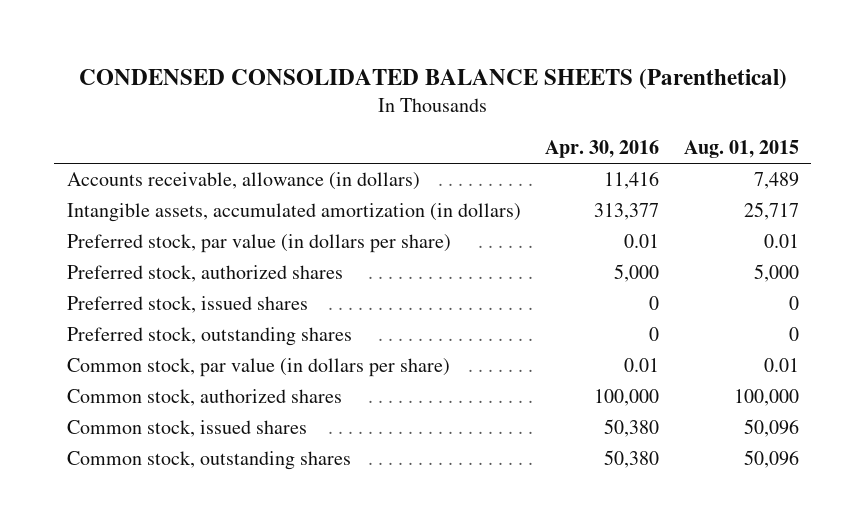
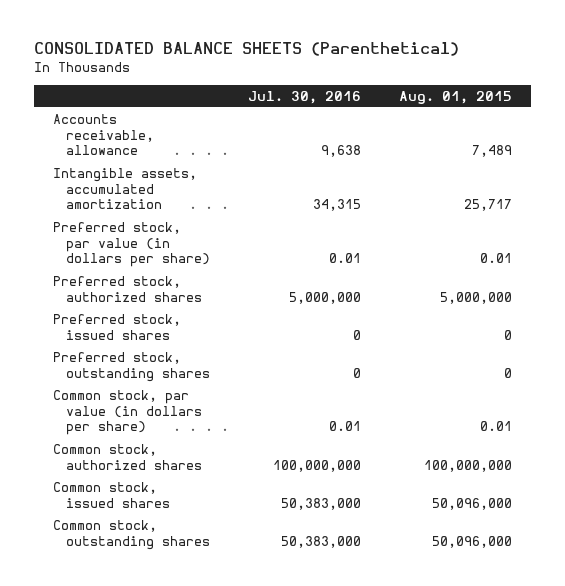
- CONDENSED CONSOLIDATED BALANCE SHEETS (Parenthetical)
+ CONSOLIDATED BALANCE SHEETS (Parenthetical)
- | Apr. 30, 2016 | Aug. 01, 2015
+ | Jul. 30, 2016 | Aug. 01, 2015
- Accounts receivable, allowance (in dollars) | 11,416 | 7,489
- Intangible assets, accumulated amortization (in dollars) | 313,377 | 25,717
+ Accounts receivable, allowance | 9,638 | 7,489
+ Intangible assets, accumulated amortization | 34,315 | 25,717
- Preferred stock, authorized shares | 5,000 | 5,000
+ Preferred stock, authorized shares | 5,000,000 | 5,000,000
- Common stock, authorized shares | 100,000 | 100,000
- Common stock, issued shares | 50,380 | 50,096
- Common stock, outstanding shares | 50,380 | 50,096
+ Common stock, authorized shares | 100,000,000 | 100,000,000
+ Common stock, issued shares | 50,383,000 | 50,096,000
+ Common stock, outstanding shares | 50,383,000 | 50,096,000

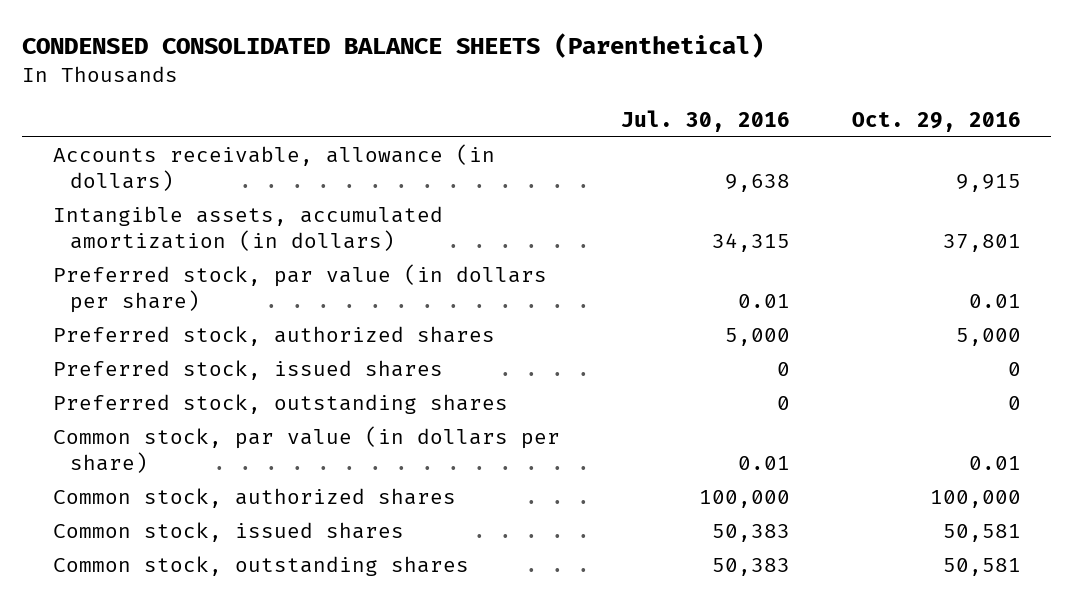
- CONSOLIDATED BALANCE SHEETS (Parenthetical)
+ CONDENSED CONSOLIDATED BALANCE SHEETS (Parenthetical)
- | Jul. 30, 2016 | Aug. 01, 2015
+ | Jul. 30, 2016 | Oct. 29, 2016
- Accounts receivable, allowance | 9,638 | 7,489
- Intangible assets, accumulated amortization | 34,315 | 25,717
+ Accounts receivable, allowance (in dollars) | 9,638 | 9,915
+ Intangible assets, accumulated amortization (in dollars) | 34,315 | 37,801
- Preferred stock, authorized shares | 5,000,000 | 5,000,000
+ Preferred stock, authorized shares | 5,000 | 5,000
- Common stock, authorized shares | 100,000,000 | 100,000,000
- Common stock, issued shares | 50,383,000 | 50,096,000
- Common stock, outstanding shares | 50,383,000 | 50,096,000
+ Common stock, authorized shares | 100,000 | 100,000
+ Common stock, issued shares | 50,383 | 50,581
+ Common stock, outstanding shares | 50,383 | 50,581

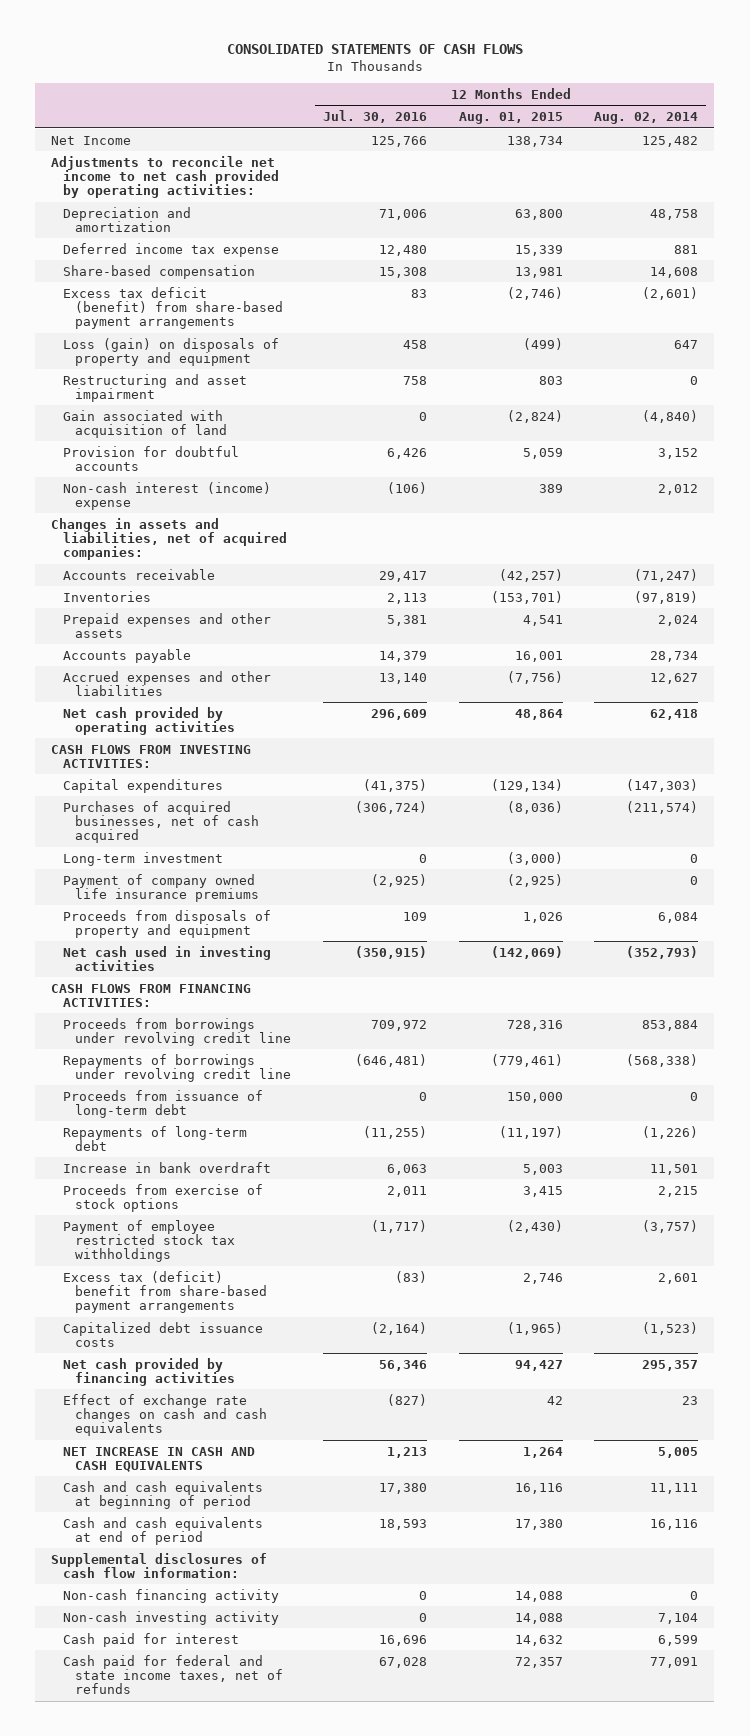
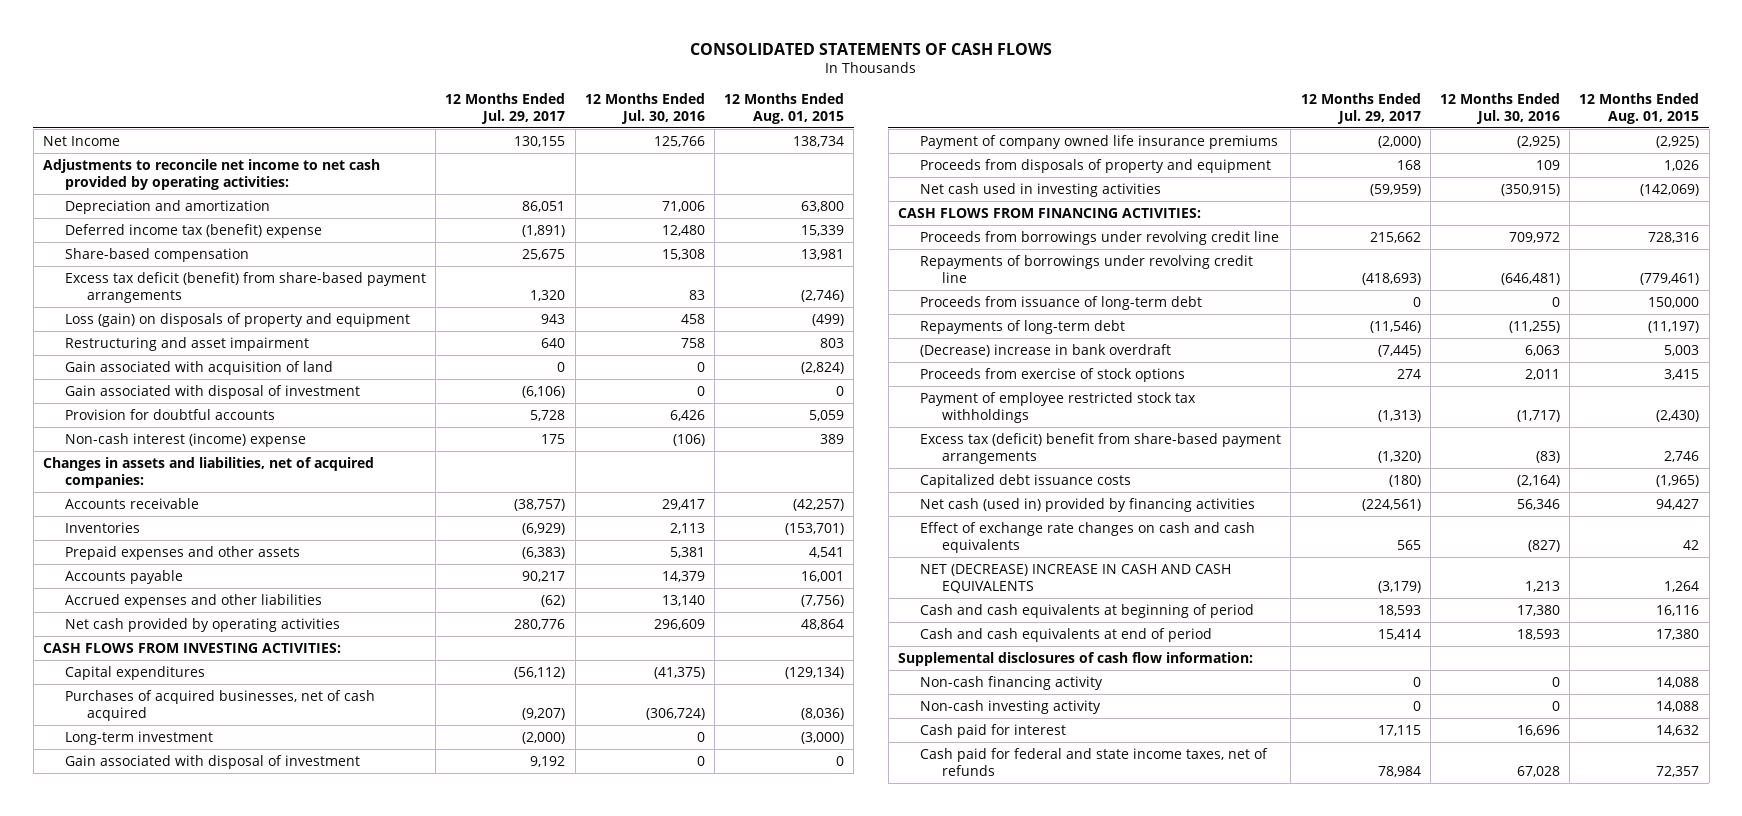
- | 12 Months Ended Jul. 30, 2016 | 12 Months Ended Aug. 01, 2015 | 12 Months Ended Aug. 02, 2014
+ | 12 Months Ended Jul. 29, 2017 | 12 Months Ended Jul. 30, 2016 | 12 Months Ended Aug. 01, 2015
- Deferred income tax expense | 12,480 | 15,339 | 881
+ Deferred income tax (benefit) expense | (1,891) | 12,480 | 15,339
+ Gain associated with disposal of investment | (6,106) | 0 | 0
+ Gain associated with disposal of investment | 9,192 | 0 | 0
- Increase in bank overdraft | 6,063 | 5,003 | 11,501
+ (Decrease) increase in bank overdraft | (7,445) | 6,063 | 5,003
- Net cash provided by financing activities | 56,346 | 94,427 | 295,357
+ Net cash (used in) provided by financing activities | (224,561) | 56,346 | 94,427
- NET INCREASE IN CASH AND CASH EQUIVALENTS | 1,213 | 1,264 | 5,005
+ NET (DECREASE) INCREASE IN CASH AND CASH EQUIVALENTS | (3,179) | 1,213 | 1,264

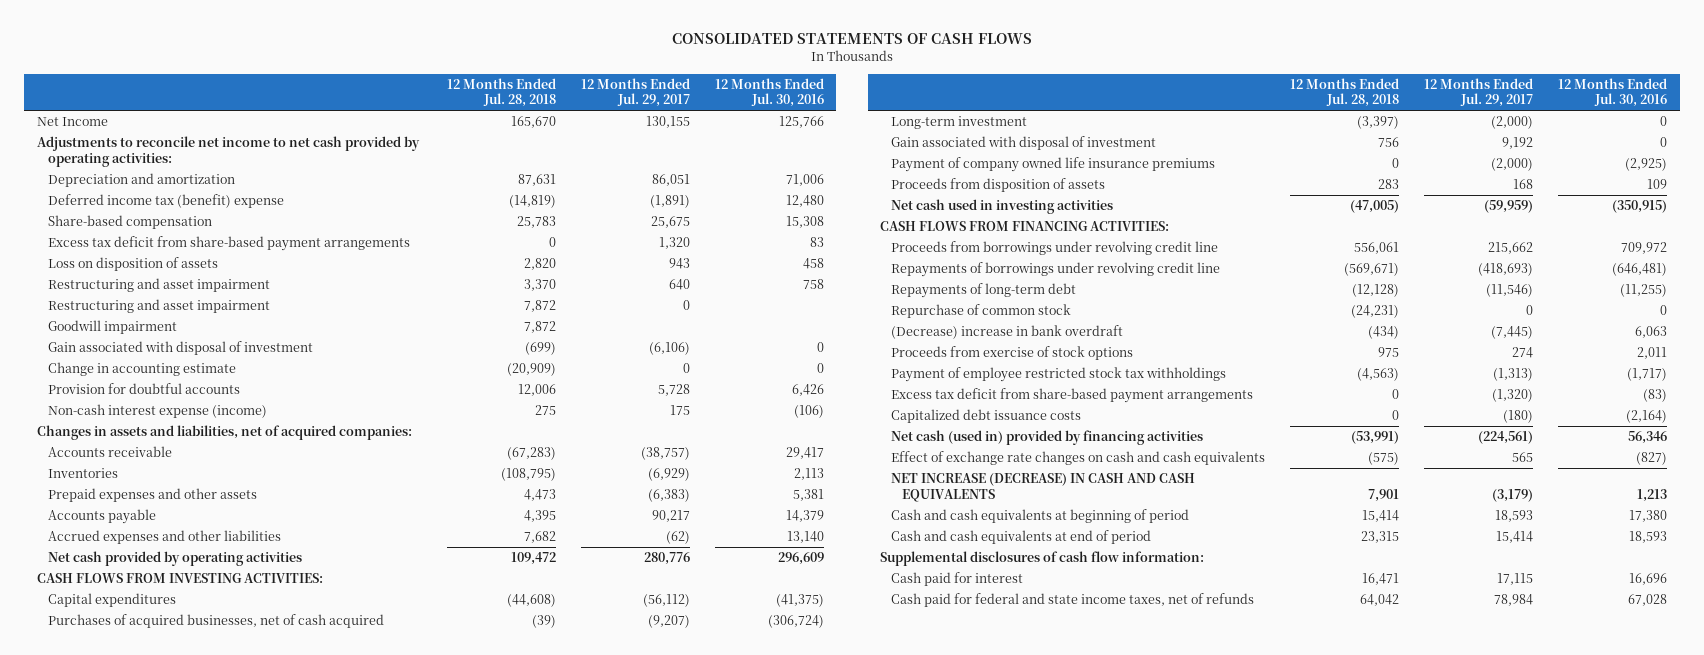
- | 12 Months Ended Jul. 29, 2017 | 12 Months Ended Jul. 30, 2016 | 12 Months Ended Aug. 01, 2015
+ | 12 Months Ended Jul. 28, 2018 | 12 Months Ended Jul. 29, 2017 | 12 Months Ended Jul. 30, 2016
- Excess tax deficit (benefit) from share-based payment arrangements | 1,320 | 83 | (2,746)
- Loss (gain) on disposals of property and equipment | 943 | 458 | (499)
+ Excess tax deficit from share-based payment arrangements | 0 | 1,320 | 83
+ Loss on disposition of assets | 2,820 | 943 | 458
- Gain associated with acquisition of land | 0 | 0 | (2,824)
+ Restructuring and asset impairment | 7,872 | 0 |
+ Goodwill impairment | 7,872 | |
+ Change in accounting estimate | (20,909) | 0 | 0
- Non-cash interest (income) expense | 175 | (106) | 389
+ Non-cash interest expense (income) | 275 | 175 | (106)
- Proceeds from disposals of property and equipment | 168 | 109 | 1,026
+ Proceeds from disposition of assets | 283 | 168 | 109
- Proceeds from issuance of long-term debt | 0 | 0 | 150,000
+ Repurchase of common stock | (24,231) | 0 | 0
- Excess tax (deficit) benefit from share-based payment arrangements | (1,320) | (83) | 2,746
+ Excess tax deficit from share-based payment arrangements | 0 | (1,320) | (83)
- NET (DECREASE) INCREASE IN CASH AND CASH EQUIVALENTS | (3,179) | 1,213 | 1,264
+ NET INCREASE (DECREASE) IN CASH AND CASH EQUIVALENTS | 7,901 | (3,179) | 1,213
- Non-cash financing activity | 0 | 0 | 14,088
- Non-cash investing activity | 0 | 0 | 14,088

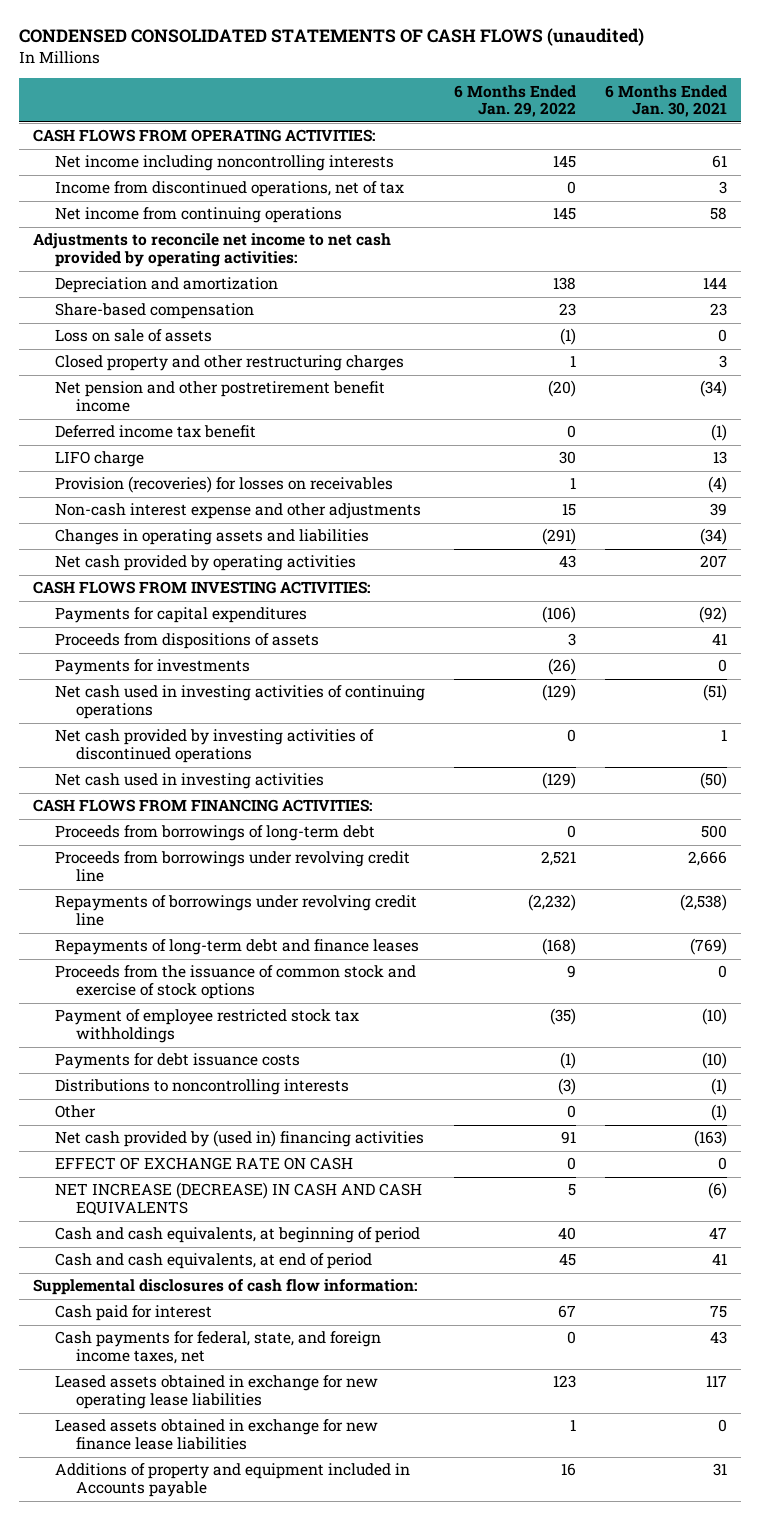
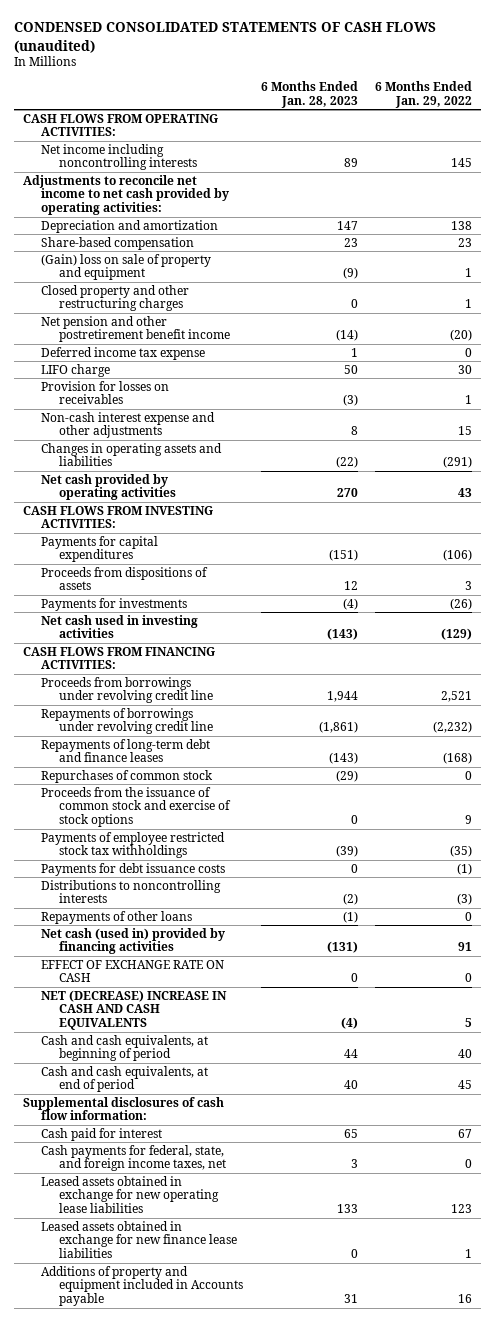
- | 6 Months Ended Jan. 29, 2022 | 6 Months Ended Jan. 30, 2021
+ | 6 Months Ended Jan. 28, 2023 | 6 Months Ended Jan. 29, 2022
- Income from discontinued operations, net of tax | 0 | 3
- Net income from continuing operations | 145 | 58
- Loss on sale of assets | (1) | 0
+ (Gain) loss on sale of property and equipment | (9) | 1
- Deferred income tax benefit | 0 | (1)
+ Deferred income tax expense | 1 | 0
- Provision (recoveries) for losses on receivables | 1 | (4)
+ Provision for losses on receivables | (3) | 1
- Net cash used in investing activities of continuing operations | (129) | (51)
- Net cash provided by investing activities of discontinued operations | 0 | 1
- Proceeds from borrowings of long-term debt | 0 | 500
+ Repurchases of common stock | (29) | 0
- Payment of employee restricted stock tax withholdings | (35) | (10)
+ Payments of employee restricted stock tax withholdings | (39) | (35)
- Other | 0 | (1)
- Net cash provided by (used in) financing activities | 91 | (163)
+ Repayments of other loans | (1) | 0
+ Net cash (used in) provided by financing activities | (131) | 91
- NET INCREASE (DECREASE) IN CASH AND CASH EQUIVALENTS | 5 | (6)
+ NET (DECREASE) INCREASE IN CASH AND CASH EQUIVALENTS | (4) | 5

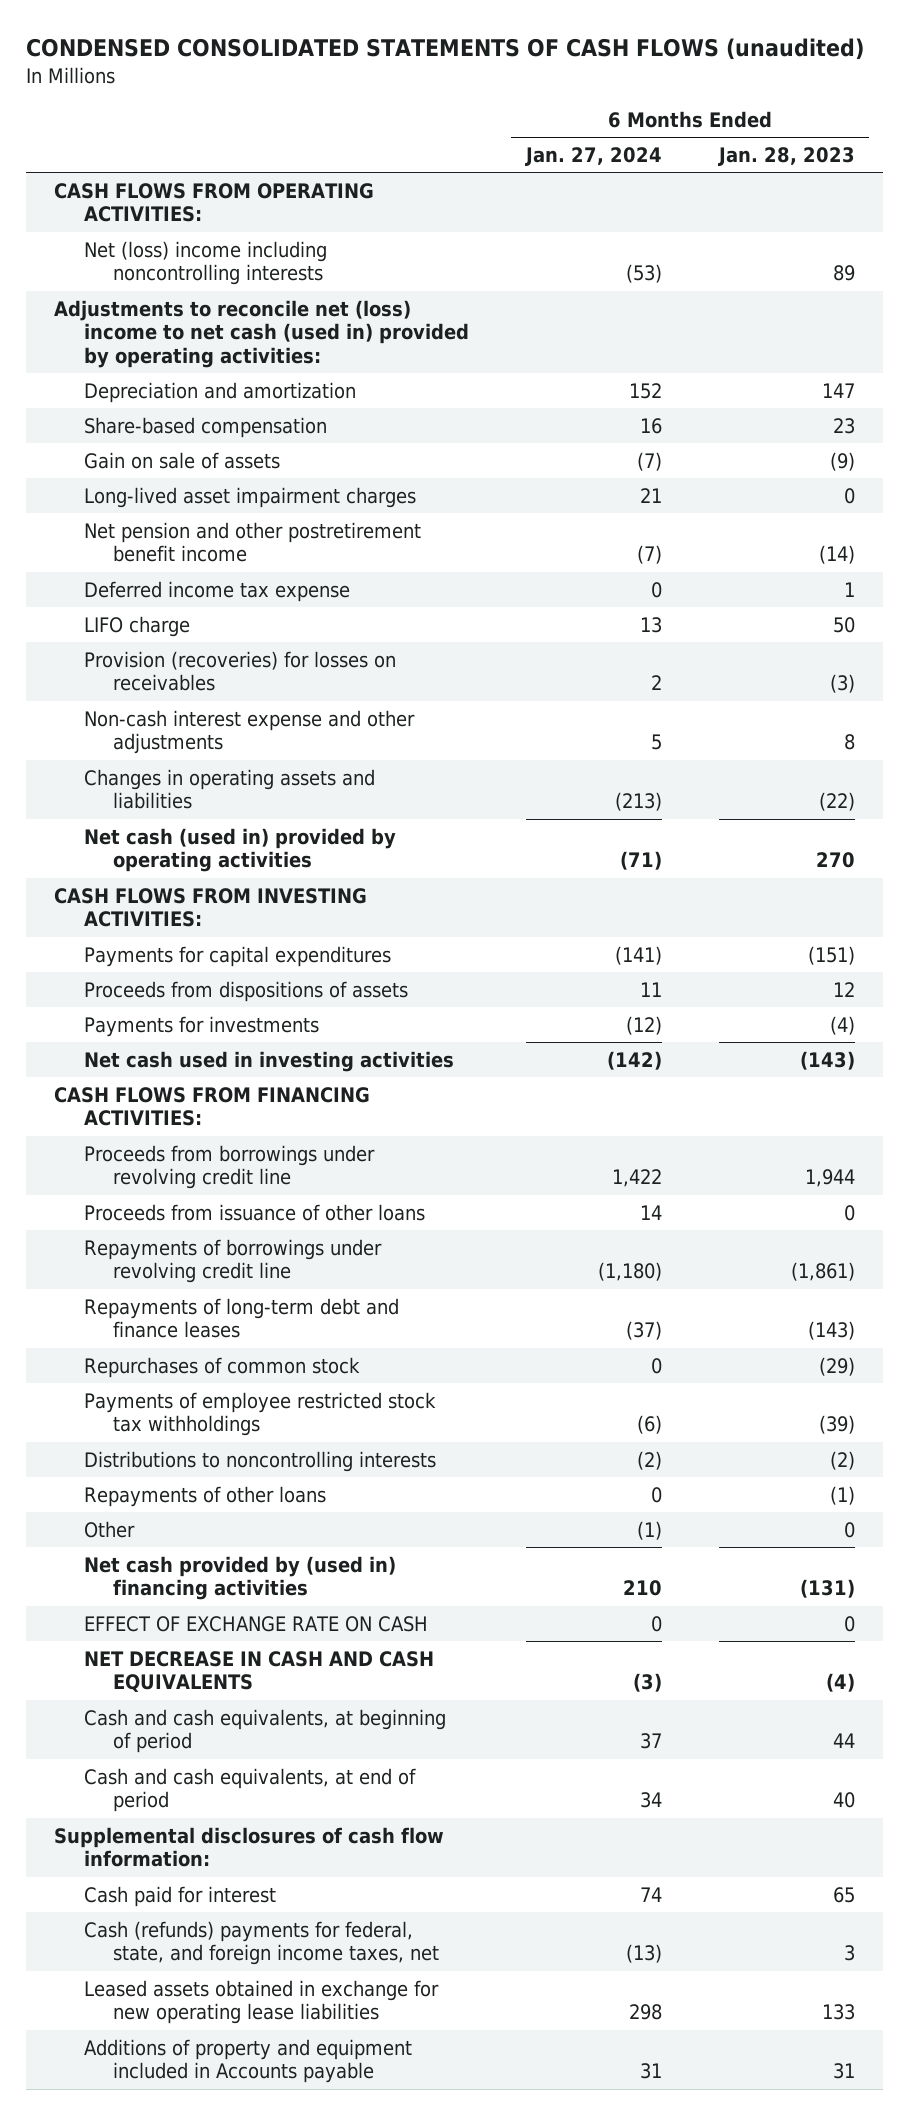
- | 6 Months Ended Jan. 28, 2023 | 6 Months Ended Jan. 29, 2022
+ | 6 Months Ended Jan. 27, 2024 | 6 Months Ended Jan. 28, 2023
- Net income including noncontrolling interests | 89 | 145
- Adjustments to reconcile net income to net cash provided by operating activities:
+ Net (loss) income including noncontrolling interests | (53) | 89
+ Adjustments to reconcile net (loss) income to net cash (used in) provided by operating activities:
- (Gain) loss on sale of property and equipment | (9) | 1
- Closed property and other restructuring charges | 0 | 1
+ Gain on sale of assets | (7) | (9)
+ Long-lived asset impairment charges | 21 | 0
- Provision for losses on receivables | (3) | 1
+ Provision (recoveries) for losses on receivables | 2 | (3)
- Net cash provided by operating activities | 270 | 43
+ Net cash (used in) provided by operating activities | (71) | 270
+ Proceeds from issuance of other loans | 14 | 0
- Proceeds from the issuance of common stock and exercise of stock options | 0 | 9
- Payments for debt issuance costs | 0 | (1)
- Net cash (used in) provided by financing activities | (131) | 91
+ Other | (1) | 0
+ Net cash provided by (used in) financing activities | 210 | (131)
- NET (DECREASE) INCREASE IN CASH AND CASH EQUIVALENTS | (4) | 5
+ NET DECREASE IN CASH AND CASH EQUIVALENTS | (3) | (4)
- Cash payments for federal, state, and foreign income taxes, net | 3 | 0
+ Cash (refunds) payments for federal, state, and foreign income taxes, net | (13) | 3
- Leased assets obtained in exchange for new finance lease liabilities | 0 | 1

